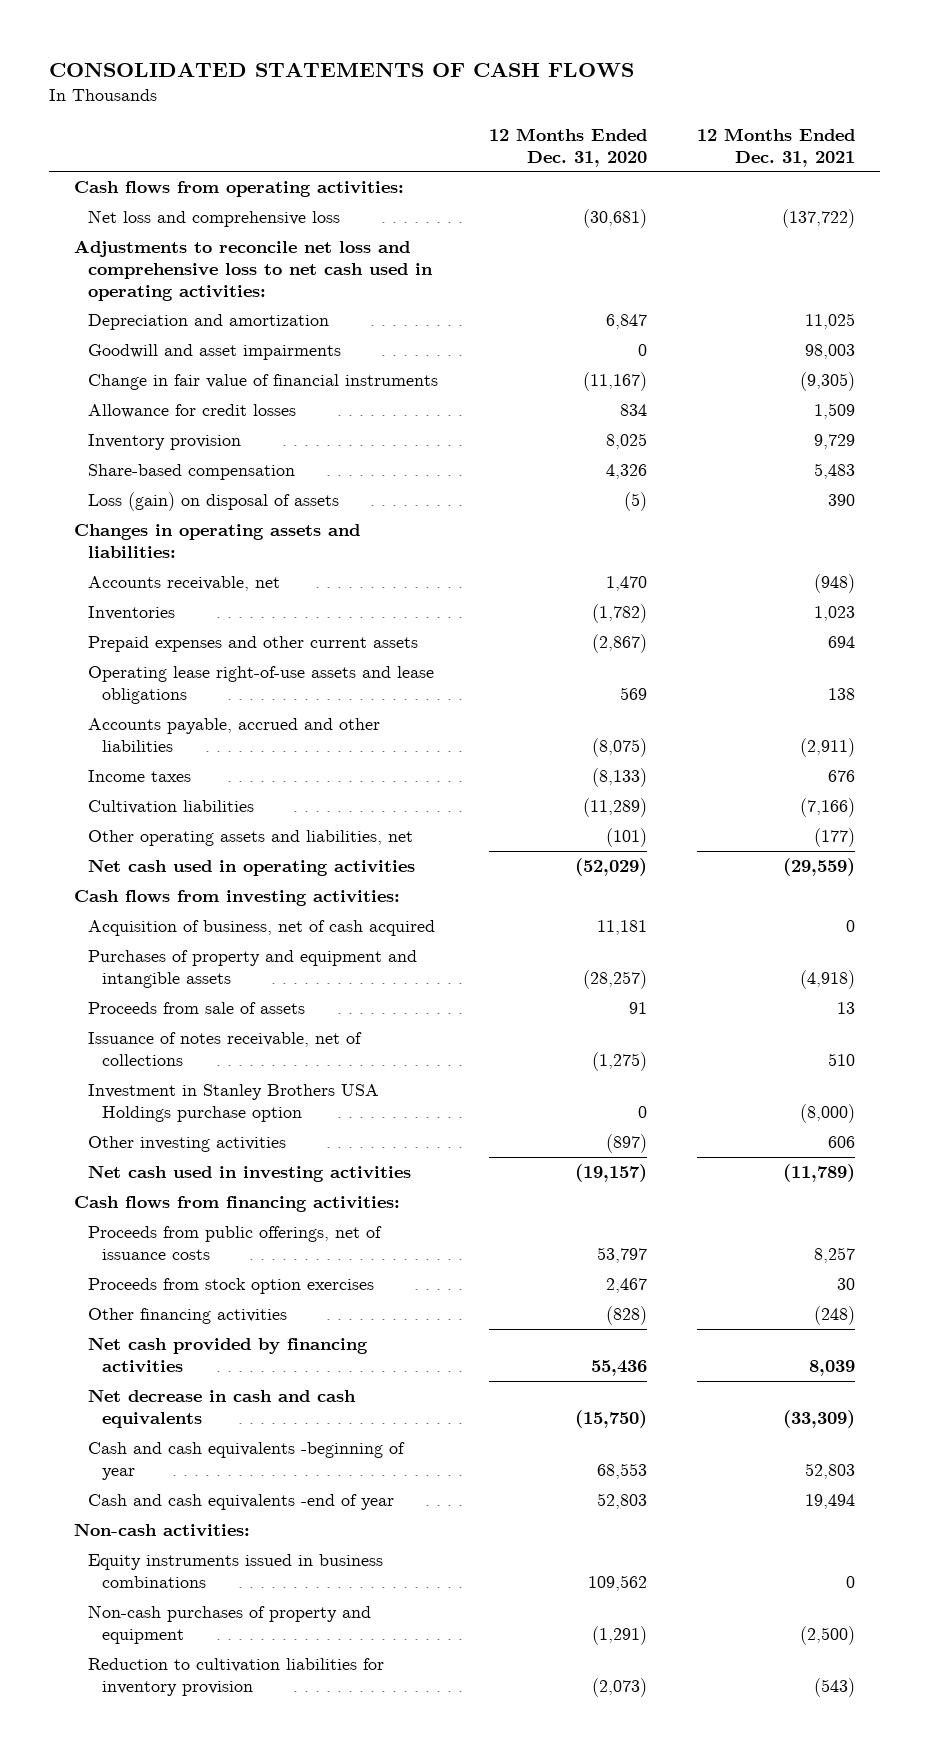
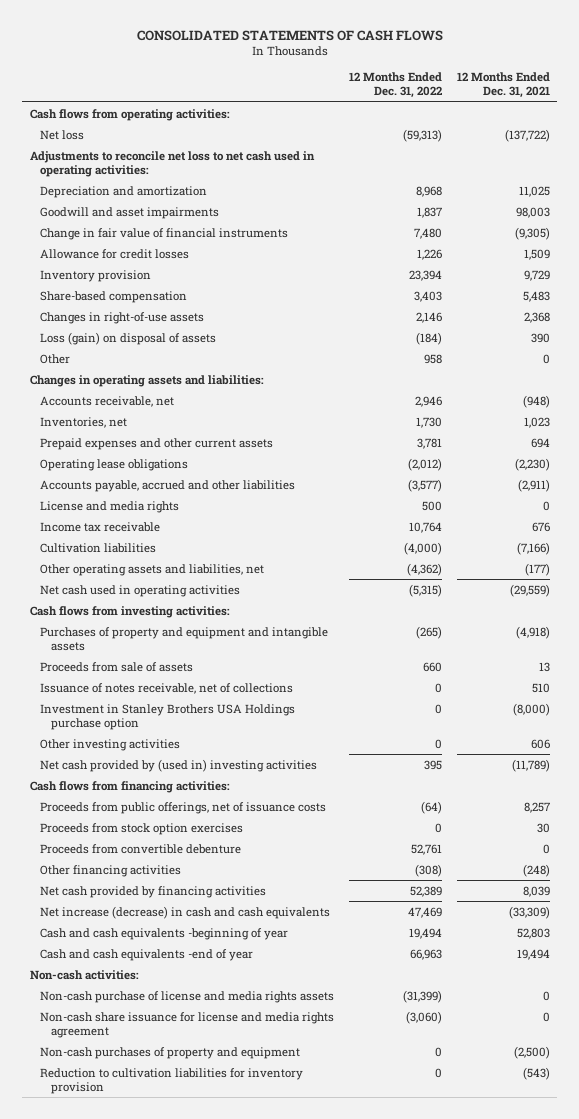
- | 12 Months Ended Dec. 31, 2020 | 12 Months Ended Dec. 31, 2021
+ | 12 Months Ended Dec. 31, 2022 | 12 Months Ended Dec. 31, 2021
- Net loss and comprehensive loss | (30,681) | (137,722)
- Adjustments to reconcile net loss and comprehensive loss to net cash used in operating activities:
+ Net loss | (59,313) | (137,722)
+ Adjustments to reconcile net loss to net cash used in operating activities:
+ Changes in right-of-use assets | 2,146 | 2,368
+ Other | 958 | 0
- Inventories | (1,782) | 1,023
+ Inventories, net | 1,730 | 1,023
- Operating lease right-of-use assets and lease obligations | 569 | 138
+ Operating lease obligations | (2,012) | (2,230)
- Income taxes | (8,133) | 676
+ License and media rights | 500 | 0
+ Income tax receivable | 10,764 | 676
- Acquisition of business, net of cash acquired | 11,181 | 0
- Net cash used in investing activities | (19,157) | (11,789)
+ Net cash provided by (used in) investing activities | 395 | (11,789)
+ Proceeds from convertible debenture | 52,761 | 0
- Net decrease in cash and cash equivalents | (15,750) | (33,309)
+ Net increase (decrease) in cash and cash equivalents | 47,469 | (33,309)
- Equity instruments issued in business combinations | 109,562 | 0
+ Non-cash purchase of license and media rights assets | (31,399) | 0
+ Non-cash share issuance for license and media rights agreement | (3,060) | 0

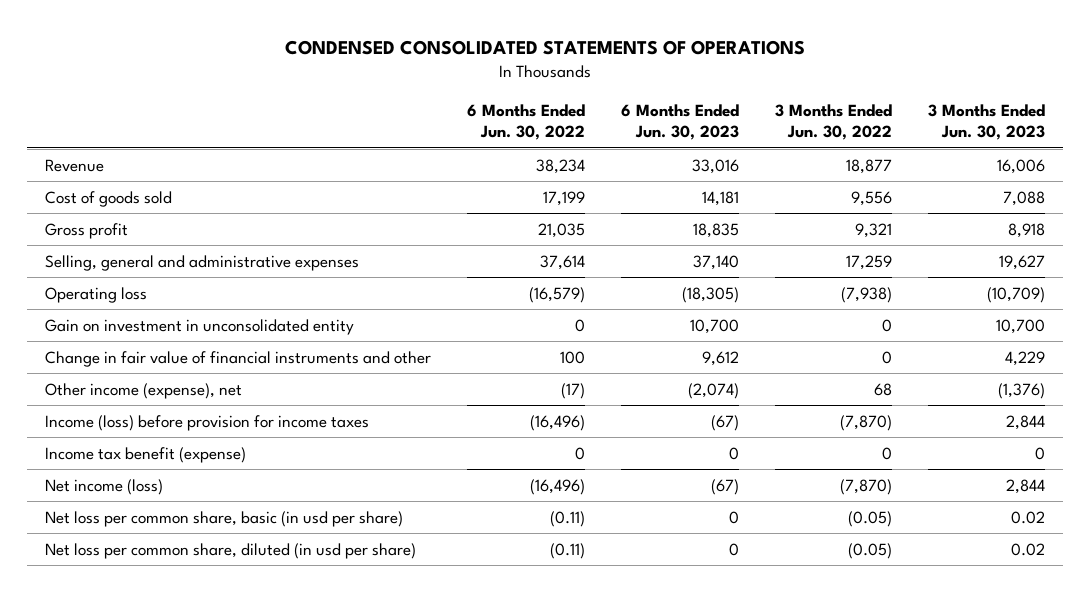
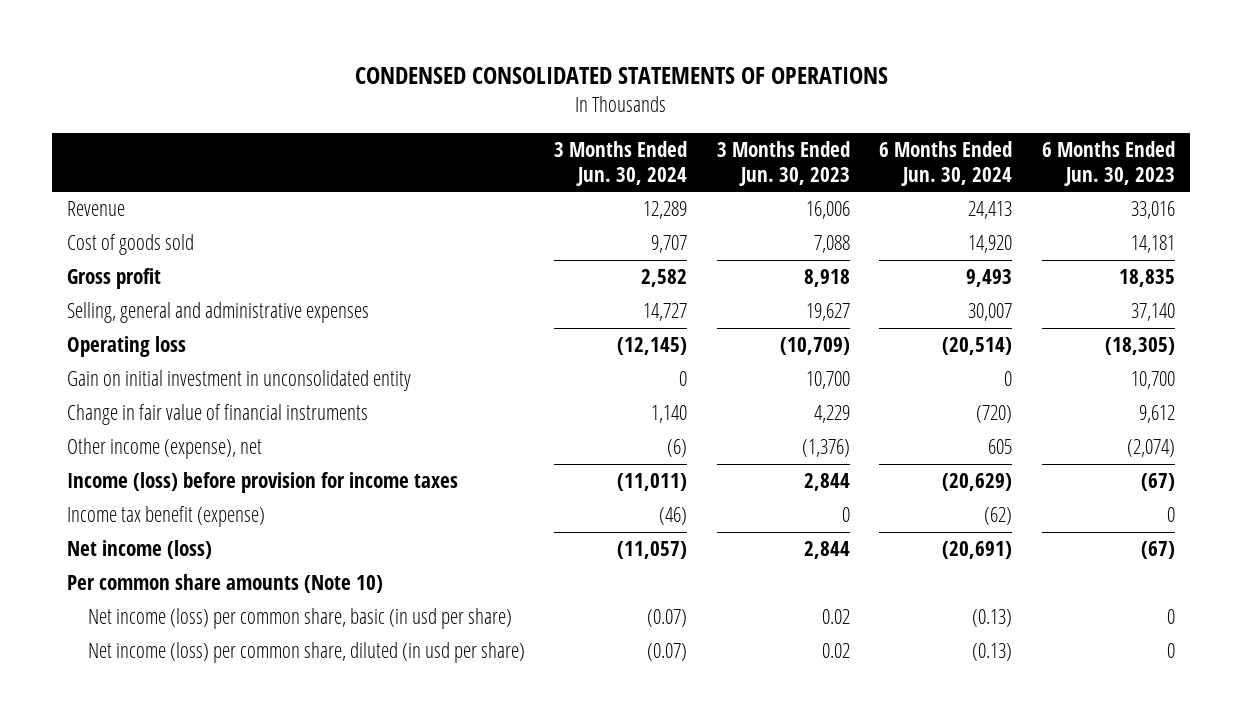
- | 6 Months Ended Jun. 30, 2022 | 6 Months Ended Jun. 30, 2023 | 3 Months Ended Jun. 30, 2022 | 3 Months Ended Jun. 30, 2023
+ | 3 Months Ended Jun. 30, 2024 | 3 Months Ended Jun. 30, 2023 | 6 Months Ended Jun. 30, 2024 | 6 Months Ended Jun. 30, 2023
- Gain on investment in unconsolidated entity | 0 | 10,700 | 0 | 10,700
- Change in fair value of financial instruments and other | 100 | 9,612 | 0 | 4,229
+ Gain on initial investment in unconsolidated entity | 0 | 10,700 | 0 | 10,700
+ Change in fair value of financial instruments | 1,140 | 4,229 | (720) | 9,612
- Net loss per common share, basic (in usd per share) | (0.11) | 0 | (0.05) | 0.02
- Net loss per common share, diluted (in usd per share) | (0.11) | 0 | (0.05) | 0.02
+ Per common share amounts (Note 10)
+ Net income (loss) per common share, basic (in usd per share) | (0.07) | 0.02 | (0.13) | 0
+ Net income (loss) per common share, diluted (in usd per share) | (0.07) | 0.02 | (0.13) | 0

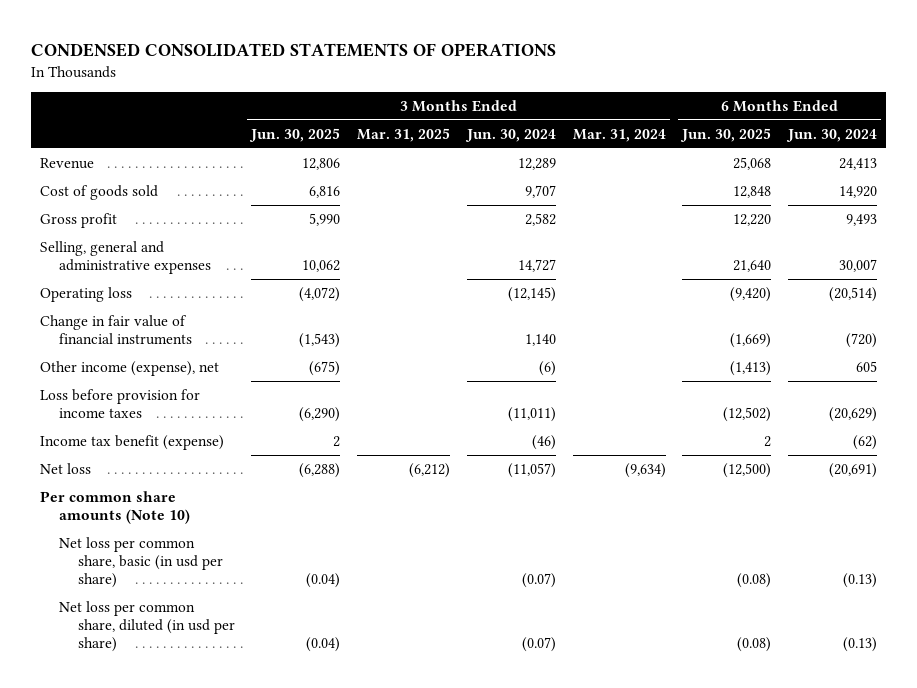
- | 3 Months Ended Jun. 30, 2024 | 3 Months Ended Jun. 30, 2023 | 6 Months Ended Jun. 30, 2024 | 6 Months Ended Jun. 30, 2023
+ | 3 Months Ended Jun. 30, 2025 | 3 Months Ended Mar. 31, 2025 | 3 Months Ended Jun. 30, 2024 | 3 Months Ended Mar. 31, 2024 | 6 Months Ended Jun. 30, 2025 | 6 Months Ended Jun. 30, 2024
- Gain on initial investment in unconsolidated entity | 0 | 10,700 | 0 | 10,700
- Income (loss) before provision for income taxes | (11,011) | 2,844 | (20,629) | (67)
+ Loss before provision for income taxes | (6,290) | | (11,011) | | (12,502) | (20,629)
- Net income (loss) | (11,057) | 2,844 | (20,691) | (67)
+ Net loss | (6,288) | (6,212) | (11,057) | (9,634) | (12,500) | (20,691)
- Net income (loss) per common share, basic (in usd per share) | (0.07) | 0.02 | (0.13) | 0
- Net income (loss) per common share, diluted (in usd per share) | (0.07) | 0.02 | (0.13) | 0
+ Net loss per common share, basic (in usd per share) | (0.04) | | (0.07) | | (0.08) | (0.13)
+ Net loss per common share, diluted (in usd per share) | (0.04) | | (0.07) | | (0.08) | (0.13)

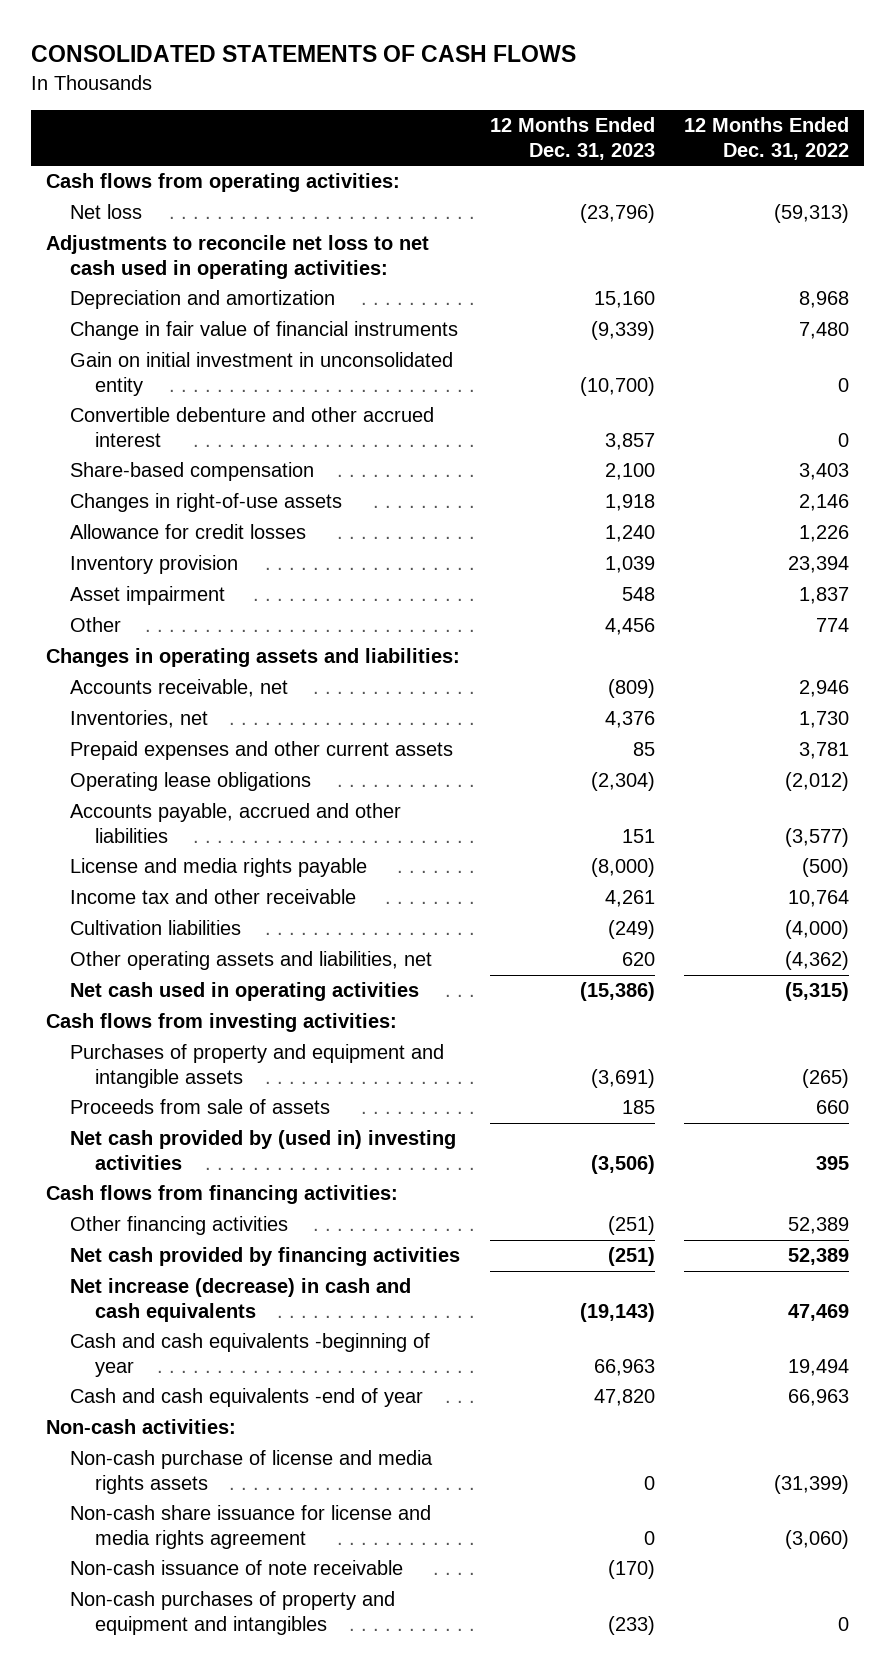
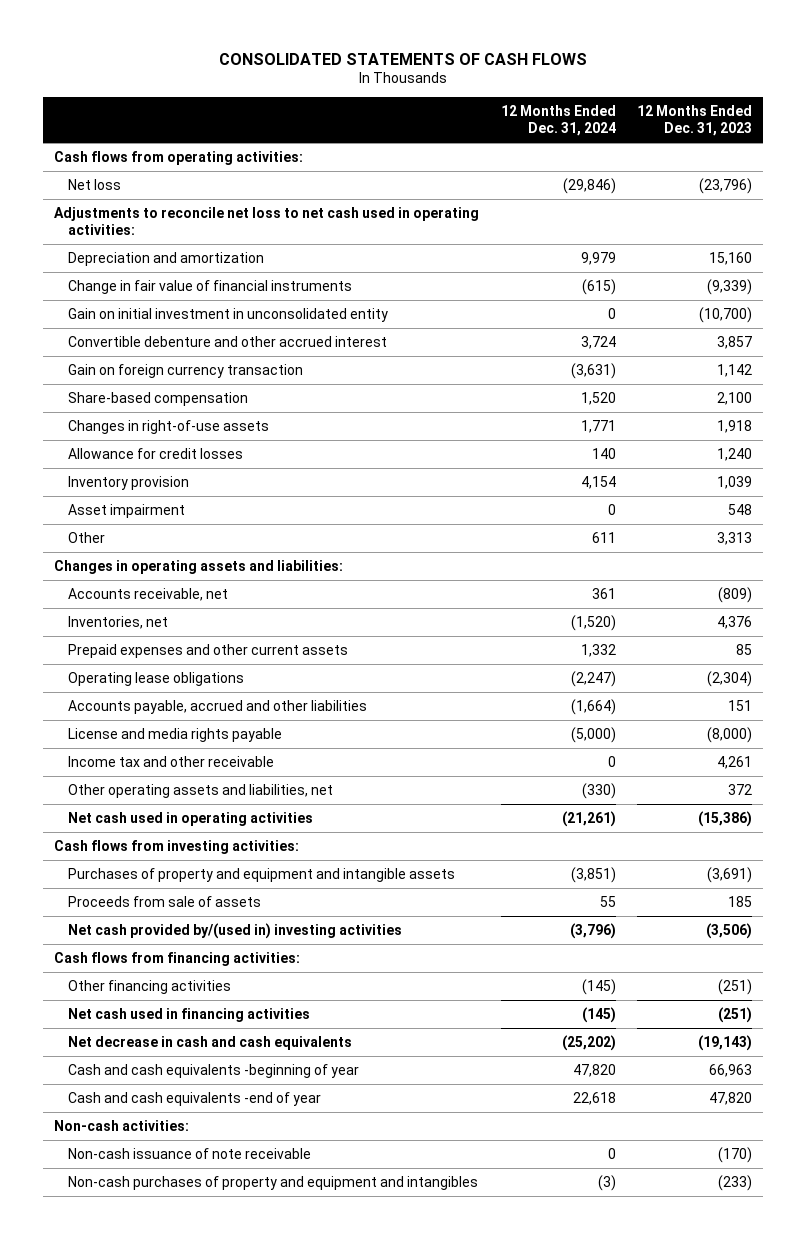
- | 12 Months Ended Dec. 31, 2023 | 12 Months Ended Dec. 31, 2022
+ | 12 Months Ended Dec. 31, 2024 | 12 Months Ended Dec. 31, 2023
+ Gain on foreign currency transaction | (3,631) | 1,142
- Other | 4,456 | 774
+ Other | 611 | 3,313
- Cultivation liabilities | (249) | (4,000)
- Other operating assets and liabilities, net | 620 | (4,362)
+ Other operating assets and liabilities, net | (330) | 372
- Net cash provided by (used in) investing activities | (3,506) | 395
+ Net cash provided by/(used in) investing activities | (3,796) | (3,506)
- Net cash provided by financing activities | (251) | 52,389
- Net increase (decrease) in cash and cash equivalents | (19,143) | 47,469
+ Net cash used in financing activities | (145) | (251)
+ Net decrease in cash and cash equivalents | (25,202) | (19,143)
- Non-cash purchase of license and media rights assets | 0 | (31,399)
- Non-cash share issuance for license and media rights agreement | 0 | (3,060)

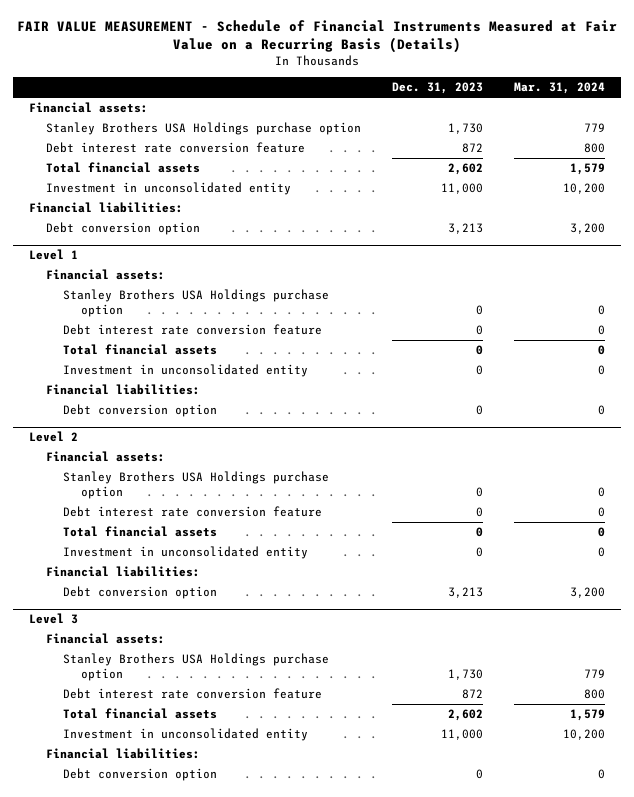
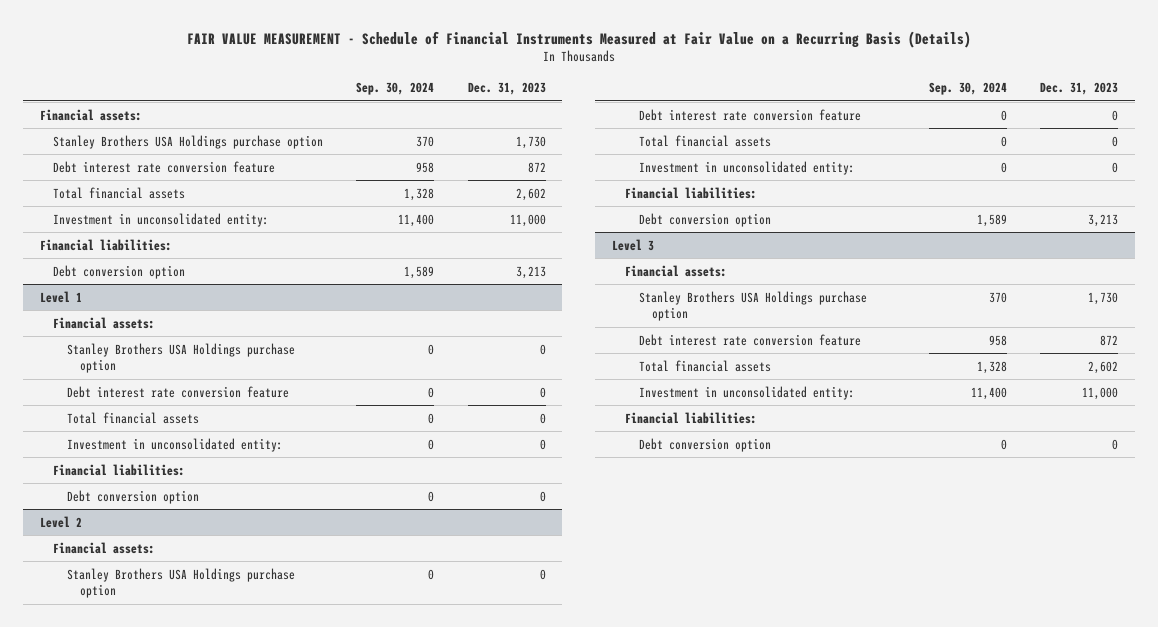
- | Dec. 31, 2023 | Mar. 31, 2024
+ | Sep. 30, 2024 | Dec. 31, 2023
- Investment in unconsolidated entity | 11,000 | 10,200
+ Investment in unconsolidated entity: | 11,400 | 11,000
@ Level 1
- Investment in unconsolidated entity | 0 | 0
+ Investment in unconsolidated entity: | 0 | 0
@ Level 2
- Investment in unconsolidated entity | 0 | 0
+ Investment in unconsolidated entity: | 0 | 0
@ Level 3
- Investment in unconsolidated entity | 11,000 | 10,200
+ Investment in unconsolidated entity: | 11,400 | 11,000

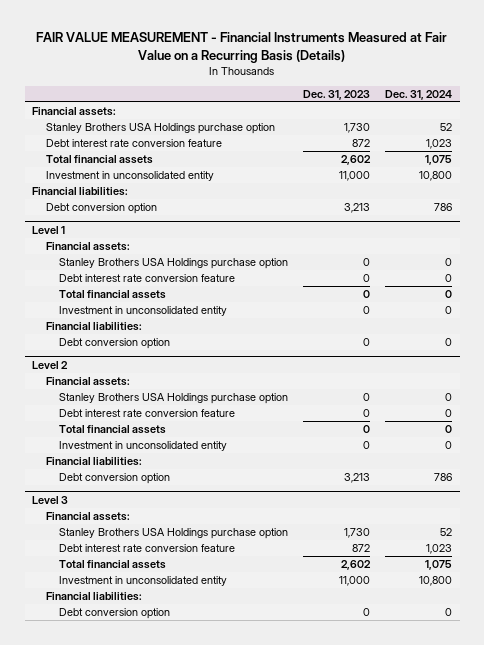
- FAIR VALUE MEASUREMENT - Schedule of Financial Instruments Measured at Fair Value on a Recurring Basis (Details)
+ FAIR VALUE MEASUREMENT - Financial Instruments Measured at Fair Value on a Recurring Basis (Details)
- | Sep. 30, 2024 | Dec. 31, 2023
+ | Dec. 31, 2023 | Dec. 31, 2024
- Investment in unconsolidated entity: | 11,400 | 11,000
+ Investment in unconsolidated entity | 11,000 | 10,800
@ Level 1
- Investment in unconsolidated entity: | 0 | 0
+ Investment in unconsolidated entity | 0 | 0
@ Level 2
- Investment in unconsolidated entity: | 0 | 0
+ Investment in unconsolidated entity | 0 | 0
@ Level 3
- Investment in unconsolidated entity: | 11,400 | 11,000
+ Investment in unconsolidated entity | 11,000 | 10,800

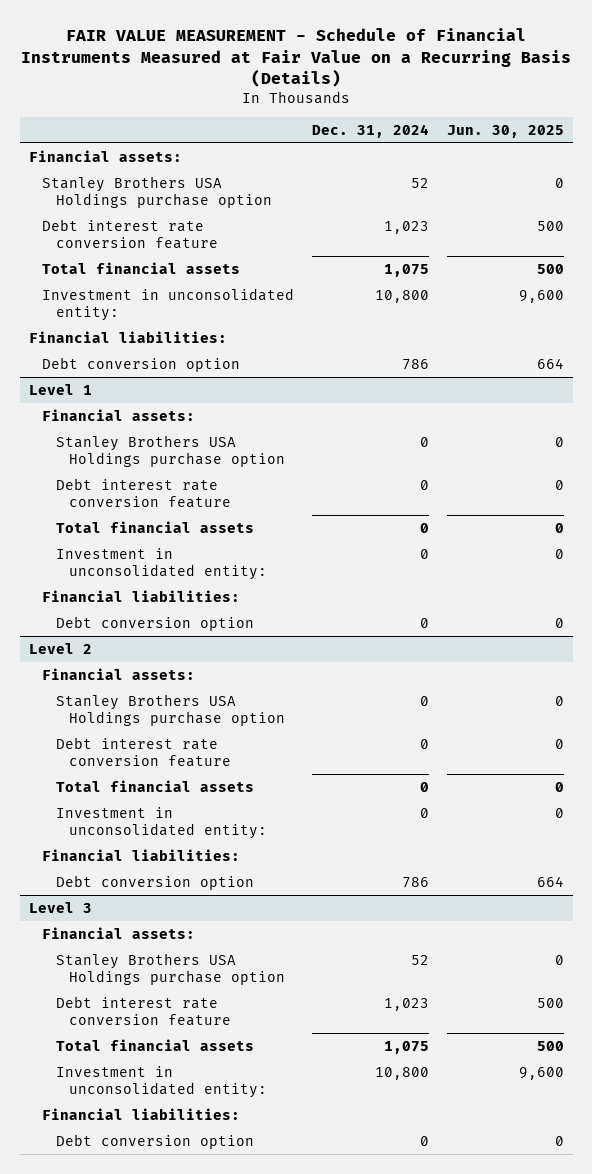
- FAIR VALUE MEASUREMENT - Financial Instruments Measured at Fair Value on a Recurring Basis (Details)
+ FAIR VALUE MEASUREMENT - Schedule of Financial Instruments Measured at Fair Value on a Recurring Basis (Details)
- | Dec. 31, 2023 | Dec. 31, 2024
+ | Dec. 31, 2024 | Jun. 30, 2025
- Investment in unconsolidated entity | 11,000 | 10,800
+ Investment in unconsolidated entity: | 10,800 | 9,600
@ Level 1
- Investment in unconsolidated entity | 0 | 0
+ Investment in unconsolidated entity: | 0 | 0
@ Level 2
- Investment in unconsolidated entity | 0 | 0
+ Investment in unconsolidated entity: | 0 | 0
@ Level 3
- Investment in unconsolidated entity | 11,000 | 10,800
+ Investment in unconsolidated entity: | 10,800 | 9,600

